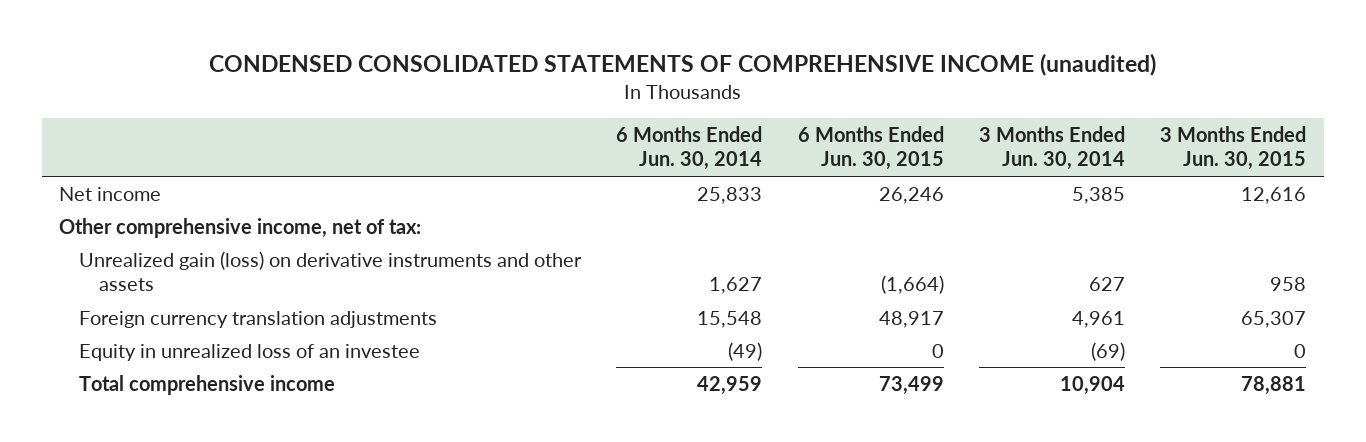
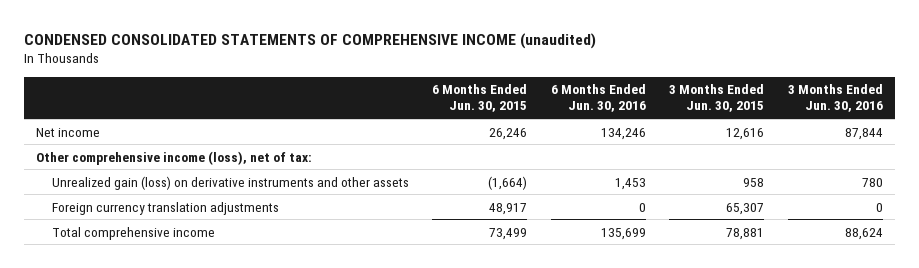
- | 6 Months Ended Jun. 30, 2014 | 6 Months Ended Jun. 30, 2015 | 3 Months Ended Jun. 30, 2014 | 3 Months Ended Jun. 30, 2015
+ | 6 Months Ended Jun. 30, 2015 | 6 Months Ended Jun. 30, 2016 | 3 Months Ended Jun. 30, 2015 | 3 Months Ended Jun. 30, 2016
- Other comprehensive income, net of tax:
+ Other comprehensive income (loss), net of tax:
- Equity in unrealized loss of an investee | (49) | 0 | (69) | 0

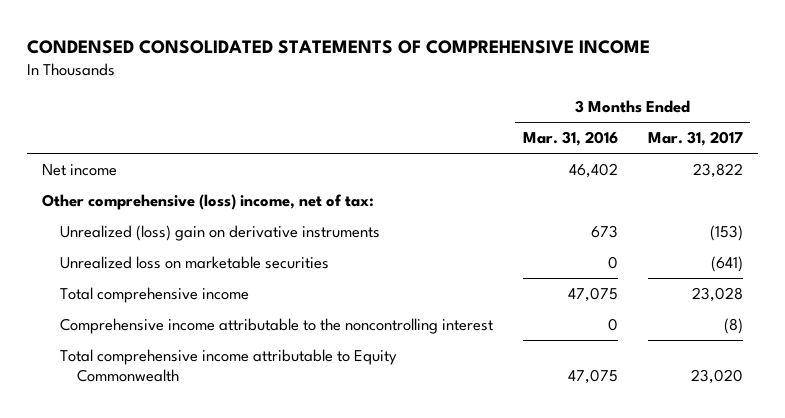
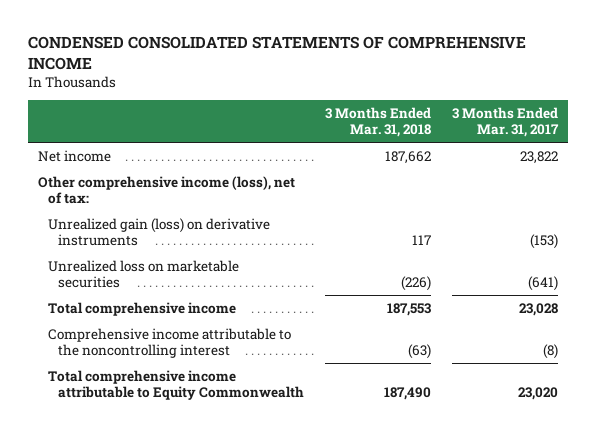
- | 3 Months Ended Mar. 31, 2016 | 3 Months Ended Mar. 31, 2017
+ | 3 Months Ended Mar. 31, 2018 | 3 Months Ended Mar. 31, 2017
- Other comprehensive (loss) income, net of tax:
- Unrealized (loss) gain on derivative instruments | 673 | (153)
+ Other comprehensive income (loss), net of tax:
+ Unrealized gain (loss) on derivative instruments | 117 | (153)

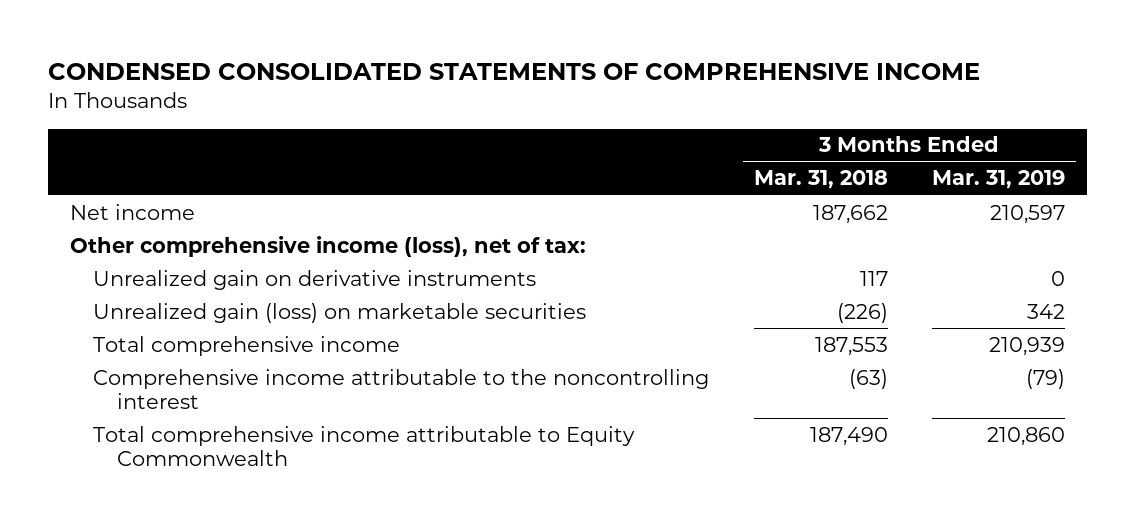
- | 3 Months Ended Mar. 31, 2018 | 3 Months Ended Mar. 31, 2017
+ | 3 Months Ended Mar. 31, 2018 | 3 Months Ended Mar. 31, 2019
- Unrealized gain (loss) on derivative instruments | 117 | (153)
- Unrealized loss on marketable securities | (226) | (641)
+ Unrealized gain on derivative instruments | 117 | 0
+ Unrealized gain (loss) on marketable securities | (226) | 342

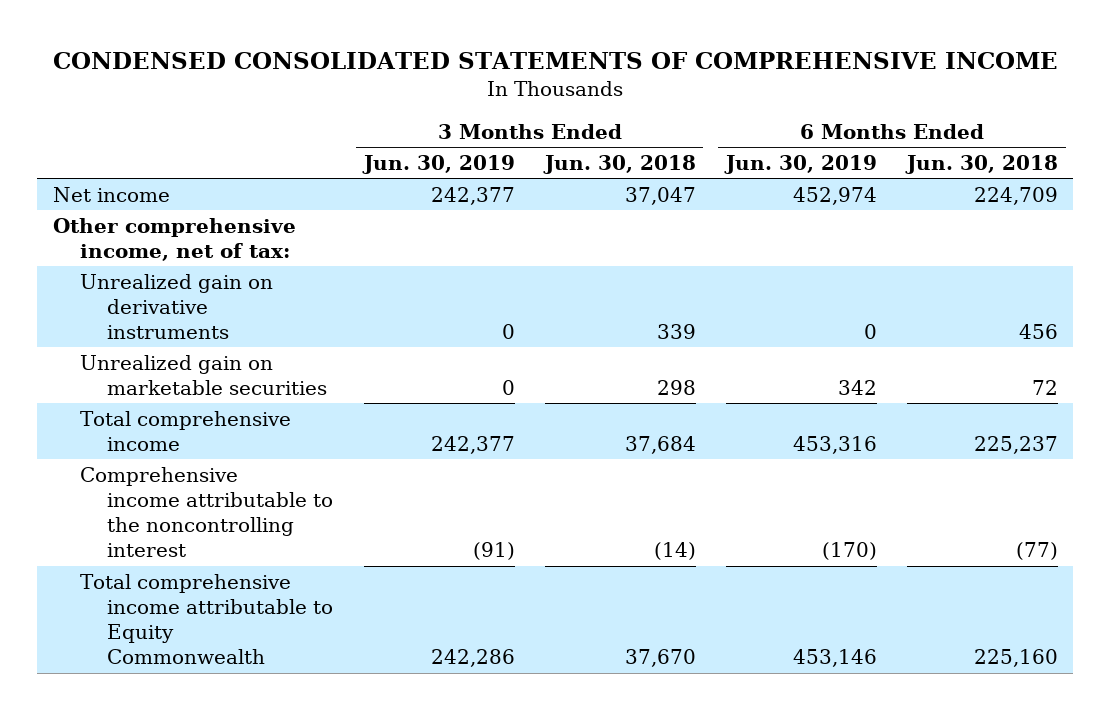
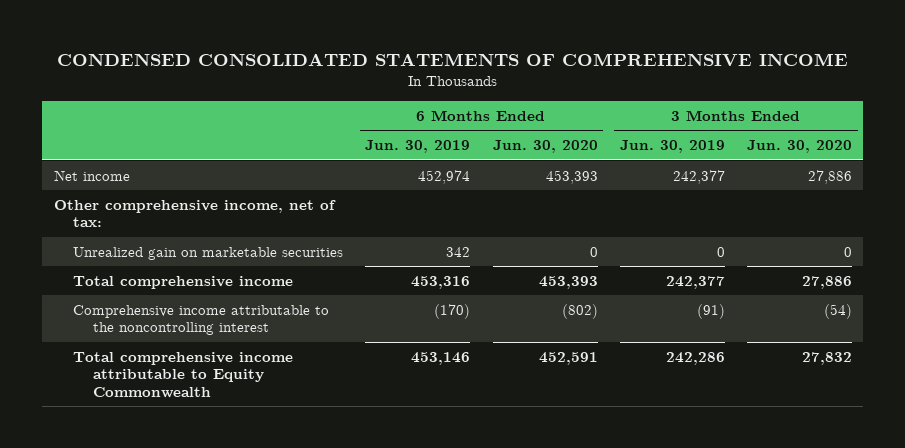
- | 3 Months Ended Jun. 30, 2019 | 3 Months Ended Jun. 30, 2018 | 6 Months Ended Jun. 30, 2019 | 6 Months Ended Jun. 30, 2018
+ | 6 Months Ended Jun. 30, 2019 | 6 Months Ended Jun. 30, 2020 | 3 Months Ended Jun. 30, 2019 | 3 Months Ended Jun. 30, 2020
- Unrealized gain on derivative instruments | 0 | 339 | 0 | 456

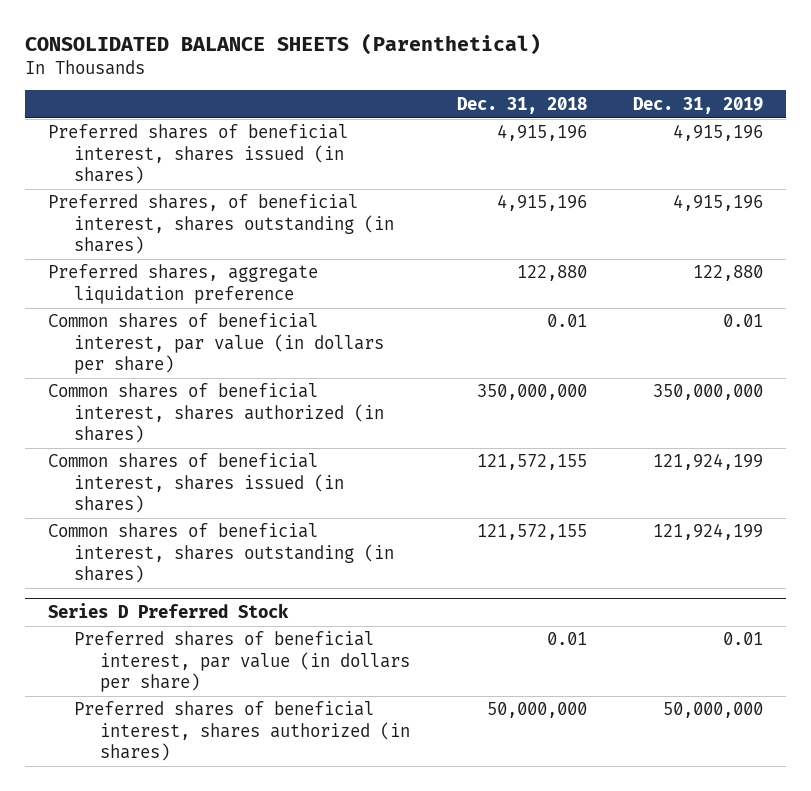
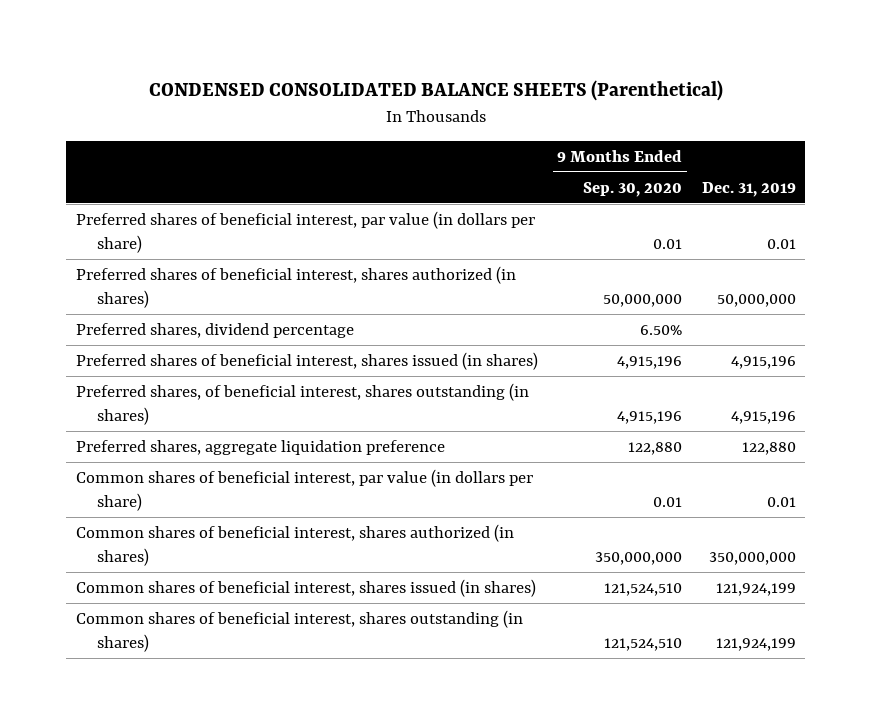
- CONSOLIDATED BALANCE SHEETS (Parenthetical)
+ CONDENSED CONSOLIDATED BALANCE SHEETS (Parenthetical)
- | Dec. 31, 2018 | Dec. 31, 2019
+ | 9 Months Ended Sep. 30, 2020 | Dec. 31, 2019
+ Preferred shares of beneficial interest, par value (in dollars per share) | 0.01 | 0.01
+ Preferred shares of beneficial interest, shares authorized (in shares) | 50,000,000 | 50,000,000
+ Preferred shares, dividend percentage | 6.50% |
- Series D Preferred Stock
- Preferred shares of beneficial interest, par value (in dollars per share) | 0.01 | 0.01
- Preferred shares of beneficial interest, shares authorized (in shares) | 50,000,000 | 50,000,000

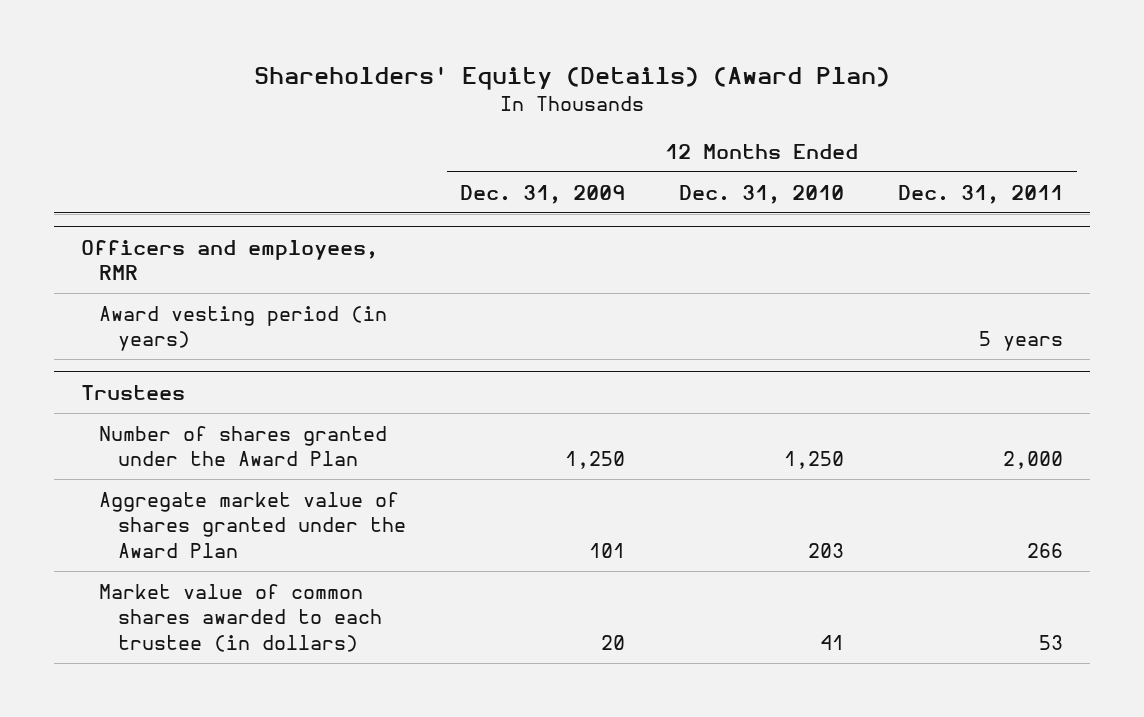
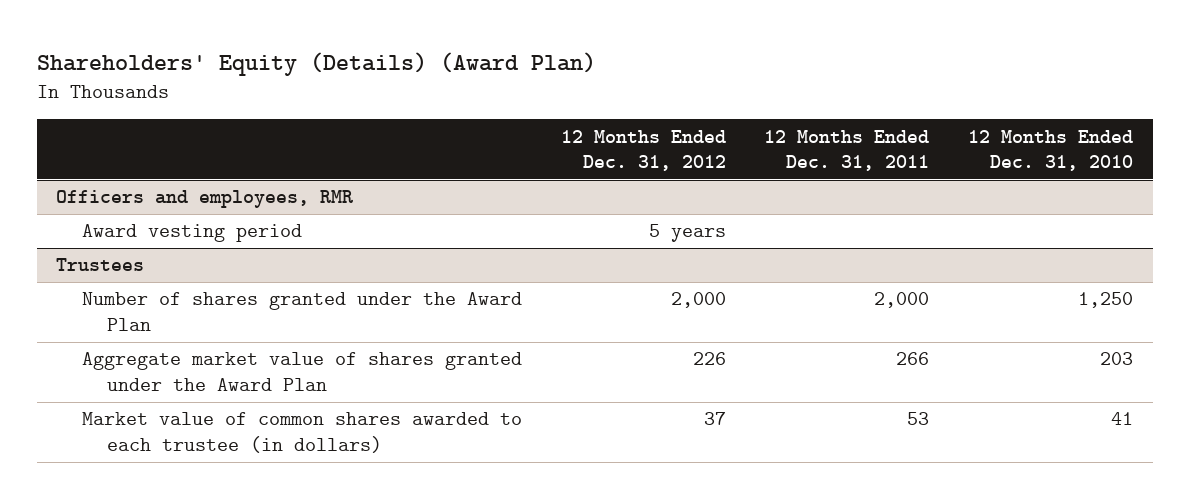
- | 12 Months Ended Dec. 31, 2009 | 12 Months Ended Dec. 31, 2010 | 12 Months Ended Dec. 31, 2011
+ | 12 Months Ended Dec. 31, 2012 | 12 Months Ended Dec. 31, 2011 | 12 Months Ended Dec. 31, 2010
@ Officers and employees, RMR
- Award vesting period (in years) | | | 5 years
+ Award vesting period | 5 years | |

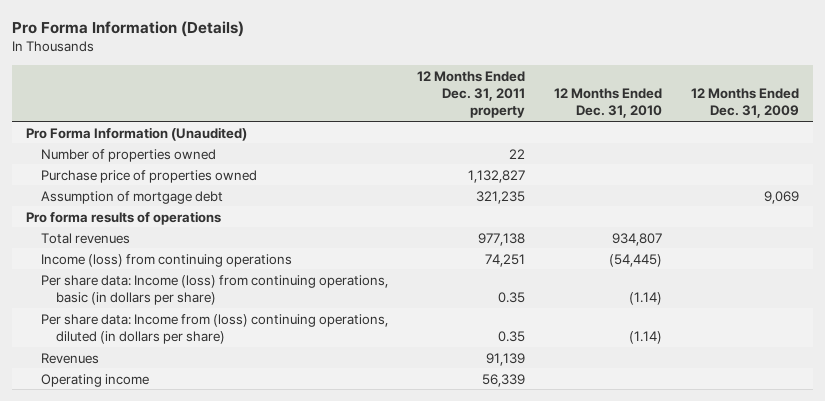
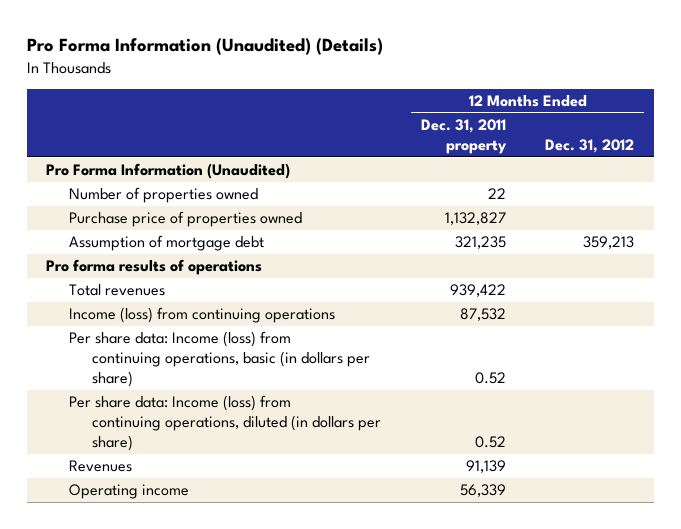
- Pro Forma Information (Details)
+ Pro Forma Information (Unaudited) (Details)
- | 12 Months Ended Dec. 31, 2011 property | 12 Months Ended Dec. 31, 2010 | 12 Months Ended Dec. 31, 2009
+ | 12 Months Ended Dec. 31, 2011 property | 12 Months Ended Dec. 31, 2012
- Total revenues | 977,138 | 934,807 |
- Income (loss) from continuing operations | 74,251 | (54,445) |
- Per share data: Income (loss) from continuing operations, basic (in dollars per share) | 0.35 | (1.14) |
- Per share data: Income from (loss) continuing operations, diluted (in dollars per share) | 0.35 | (1.14) |
+ Total revenues | 939,422 |
+ Income (loss) from continuing operations | 87,532 |
+ Per share data: Income (loss) from continuing operations, basic (in dollars per share) | 0.52 |
+ Per share data: Income (loss) from continuing operations, diluted (in dollars per share) | 0.52 |

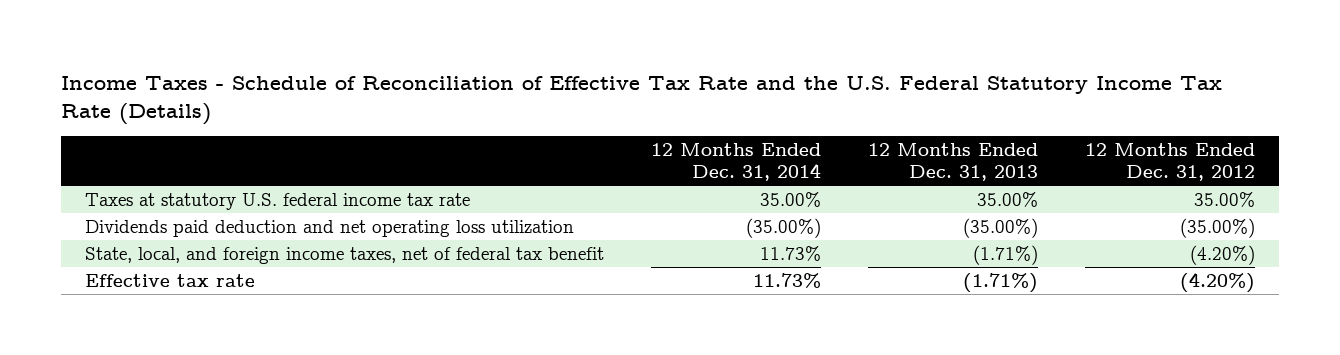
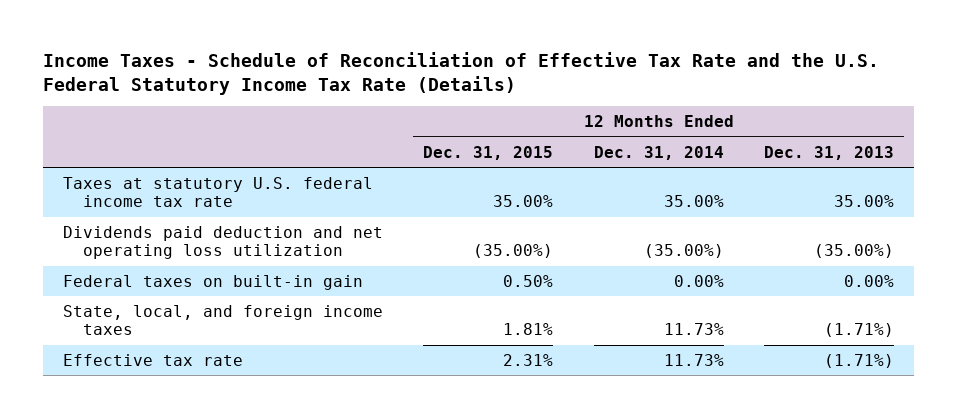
- | 12 Months Ended Dec. 31, 2014 | 12 Months Ended Dec. 31, 2013 | 12 Months Ended Dec. 31, 2012
+ | 12 Months Ended Dec. 31, 2015 | 12 Months Ended Dec. 31, 2014 | 12 Months Ended Dec. 31, 2013
- State, local, and foreign income taxes, net of federal tax benefit | 11.73% | (1.71%) | (4.20%)
+ Federal taxes on built-in gain | 0.50% | 0.00% | 0.00%
+ State, local, and foreign income taxes | 1.81% | 11.73% | (1.71%)

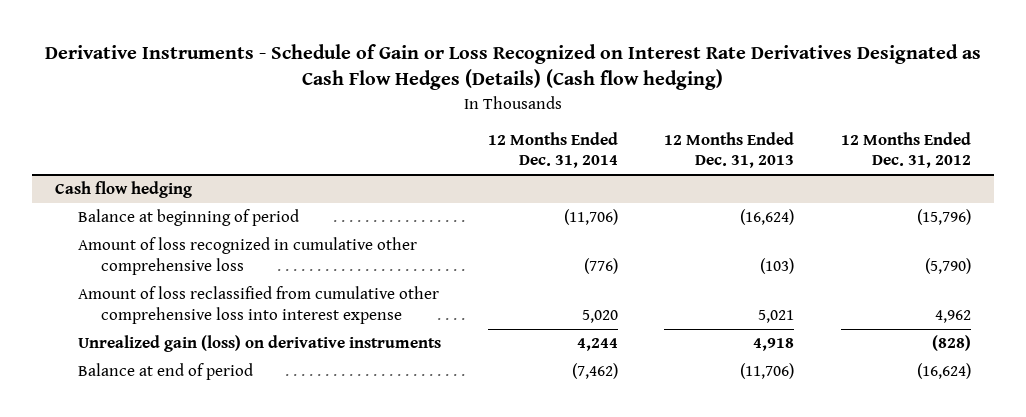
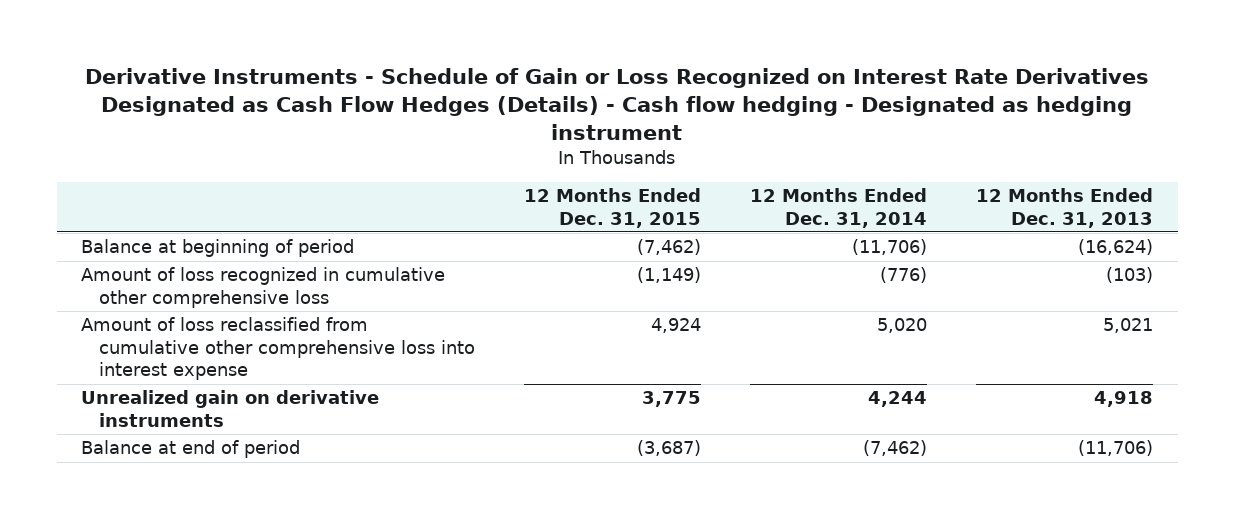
- Derivative Instruments - Schedule of Gain or Loss Recognized on Interest Rate Derivatives Designated as Cash Flow Hedges (Details) (Cash flow hedging)
+ Derivative Instruments - Schedule of Gain or Loss Recognized on Interest Rate Derivatives Designated as Cash Flow Hedges (Details) - Cash flow hedging - Designated as hedging instrument
- | 12 Months Ended Dec. 31, 2014 | 12 Months Ended Dec. 31, 2013 | 12 Months Ended Dec. 31, 2012
+ | 12 Months Ended Dec. 31, 2015 | 12 Months Ended Dec. 31, 2014 | 12 Months Ended Dec. 31, 2013
- Cash flow hedging
- Unrealized gain (loss) on derivative instruments | 4,244 | 4,918 | (828)
+ Unrealized gain on derivative instruments | 3,775 | 4,244 | 4,918

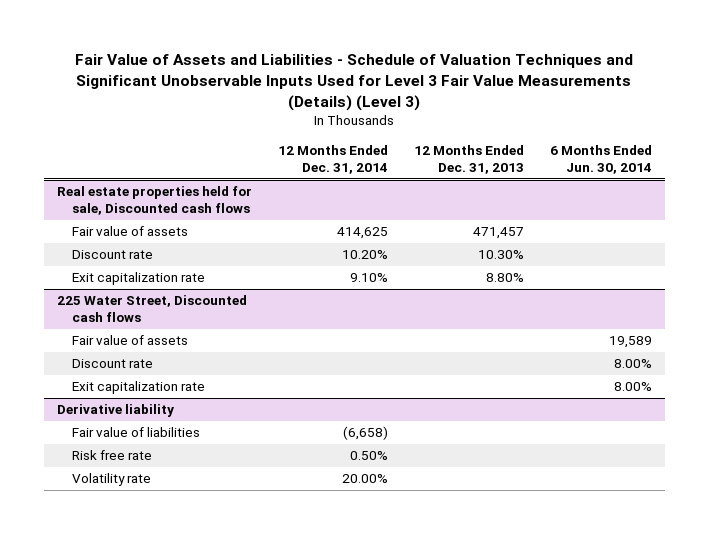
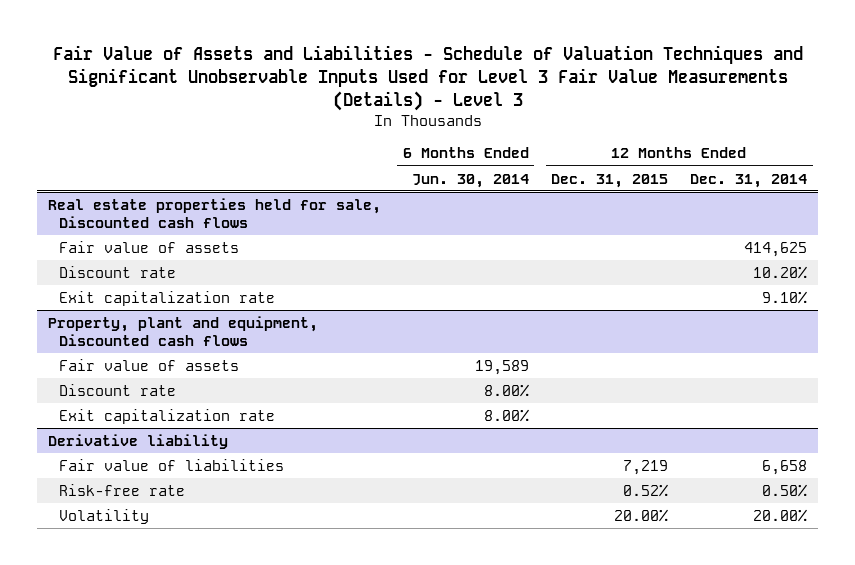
- Fair Value of Assets and Liabilities - Schedule of Valuation Techniques and Significant Unobservable Inputs Used for Level 3 Fair Value Measurements (Details) (Level 3)
+ Fair Value of Assets and Liabilities - Schedule of Valuation Techniques and Significant Unobservable Inputs Used for Level 3 Fair Value Measurements (Details) - Level 3
- | 12 Months Ended Dec. 31, 2014 | 12 Months Ended Dec. 31, 2013 | 6 Months Ended Jun. 30, 2014
+ | 6 Months Ended Jun. 30, 2014 | 12 Months Ended Dec. 31, 2015 | 12 Months Ended Dec. 31, 2014
- 225 Water Street, Discounted cash flows
+ Property, plant and equipment, Discounted cash flows
@ Derivative liability
- Fair value of liabilities | (6,658) | |
- Risk free rate | 0.50% | |
- Volatility rate | 20.00% | |
+ Fair value of liabilities | | 7,219 | 6,658
+ Risk-free rate | | 0.52% | 0.50%
+ Volatility | | 20.00% | 20.00%

